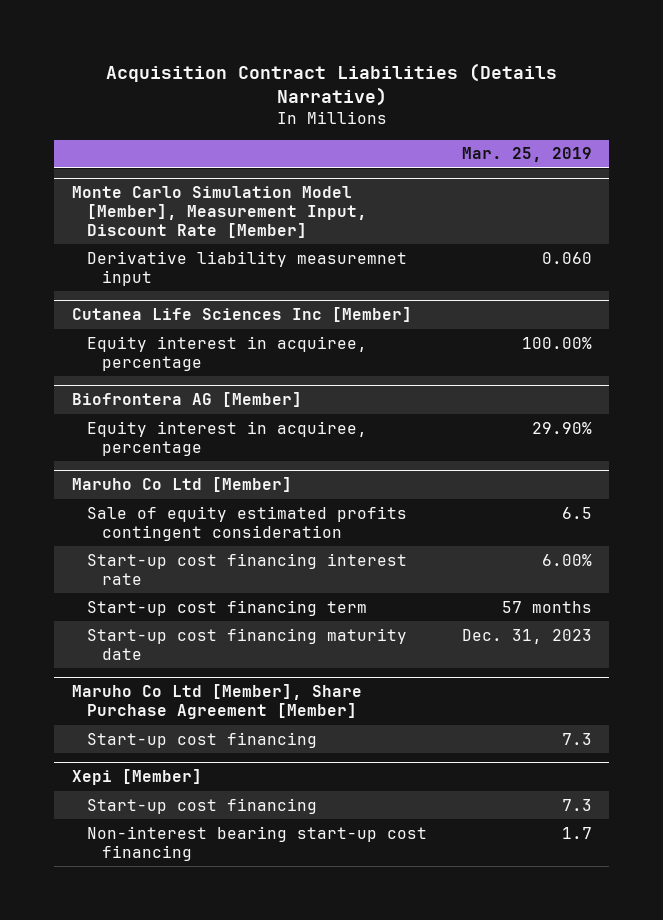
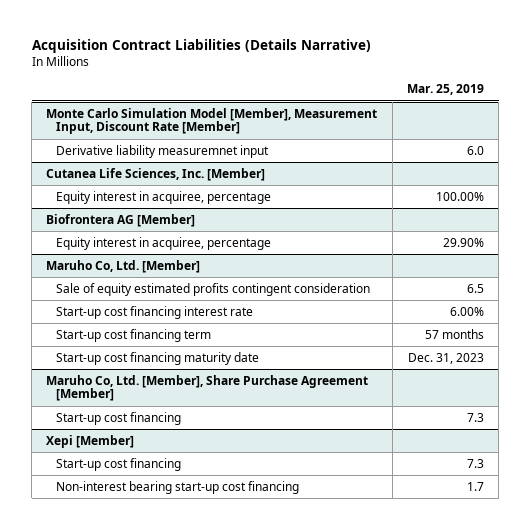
@ Monte Carlo Simulation Model [Member], Measurement Input, Discount Rate [Member]
- Derivative liability measuremnet input | 0.060
- Cutanea Life Sciences Inc [Member]
@ Monte Carlo Simulation Model [Member], Measurement Input, Discount Rate [Member]
+ Derivative liability measuremnet input | 6.0
+ Cutanea Life Sciences, Inc. [Member]
- Maruho Co Ltd [Member]
+ Maruho Co, Ltd. [Member]
- Maruho Co Ltd [Member], Share Purchase Agreement [Member]
+ Maruho Co, Ltd. [Member], Share Purchase Agreement [Member]

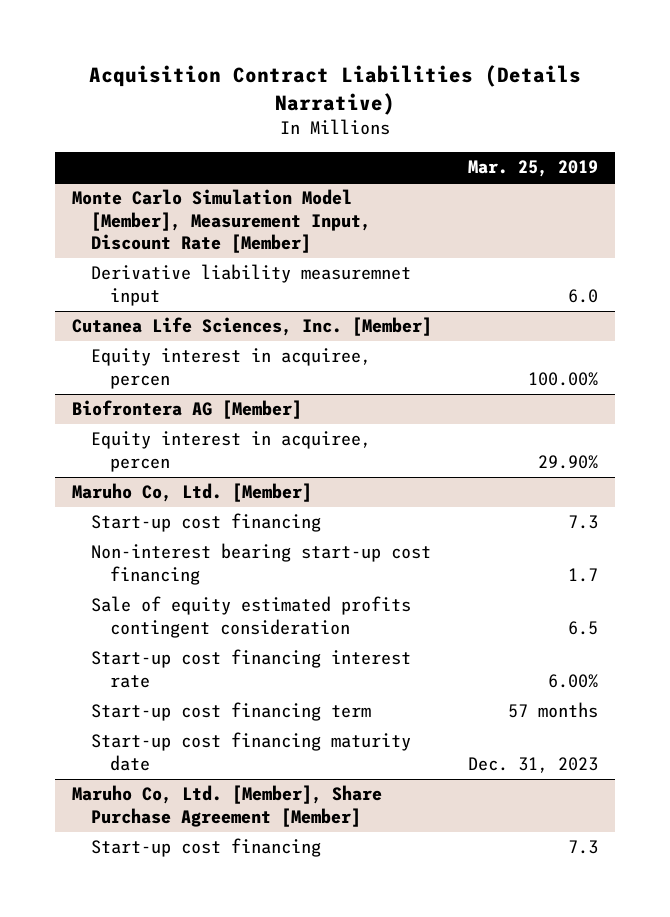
@ Cutanea Life Sciences, Inc. [Member]
- Equity interest in acquiree, percentage | 100.00%
+ Equity interest in acquiree, percen | 100.00%
@ Biofrontera AG [Member]
- Equity interest in acquiree, percentage | 29.90%
+ Equity interest in acquiree, percen | 29.90%
@ Maruho Co, Ltd. [Member]
+ Start-up cost financing | 7.3
+ Non-interest bearing start-up cost financing | 1.7
- Xepi [Member]
- Start-up cost financing | 7.3
- Non-interest bearing start-up cost financing | 1.7

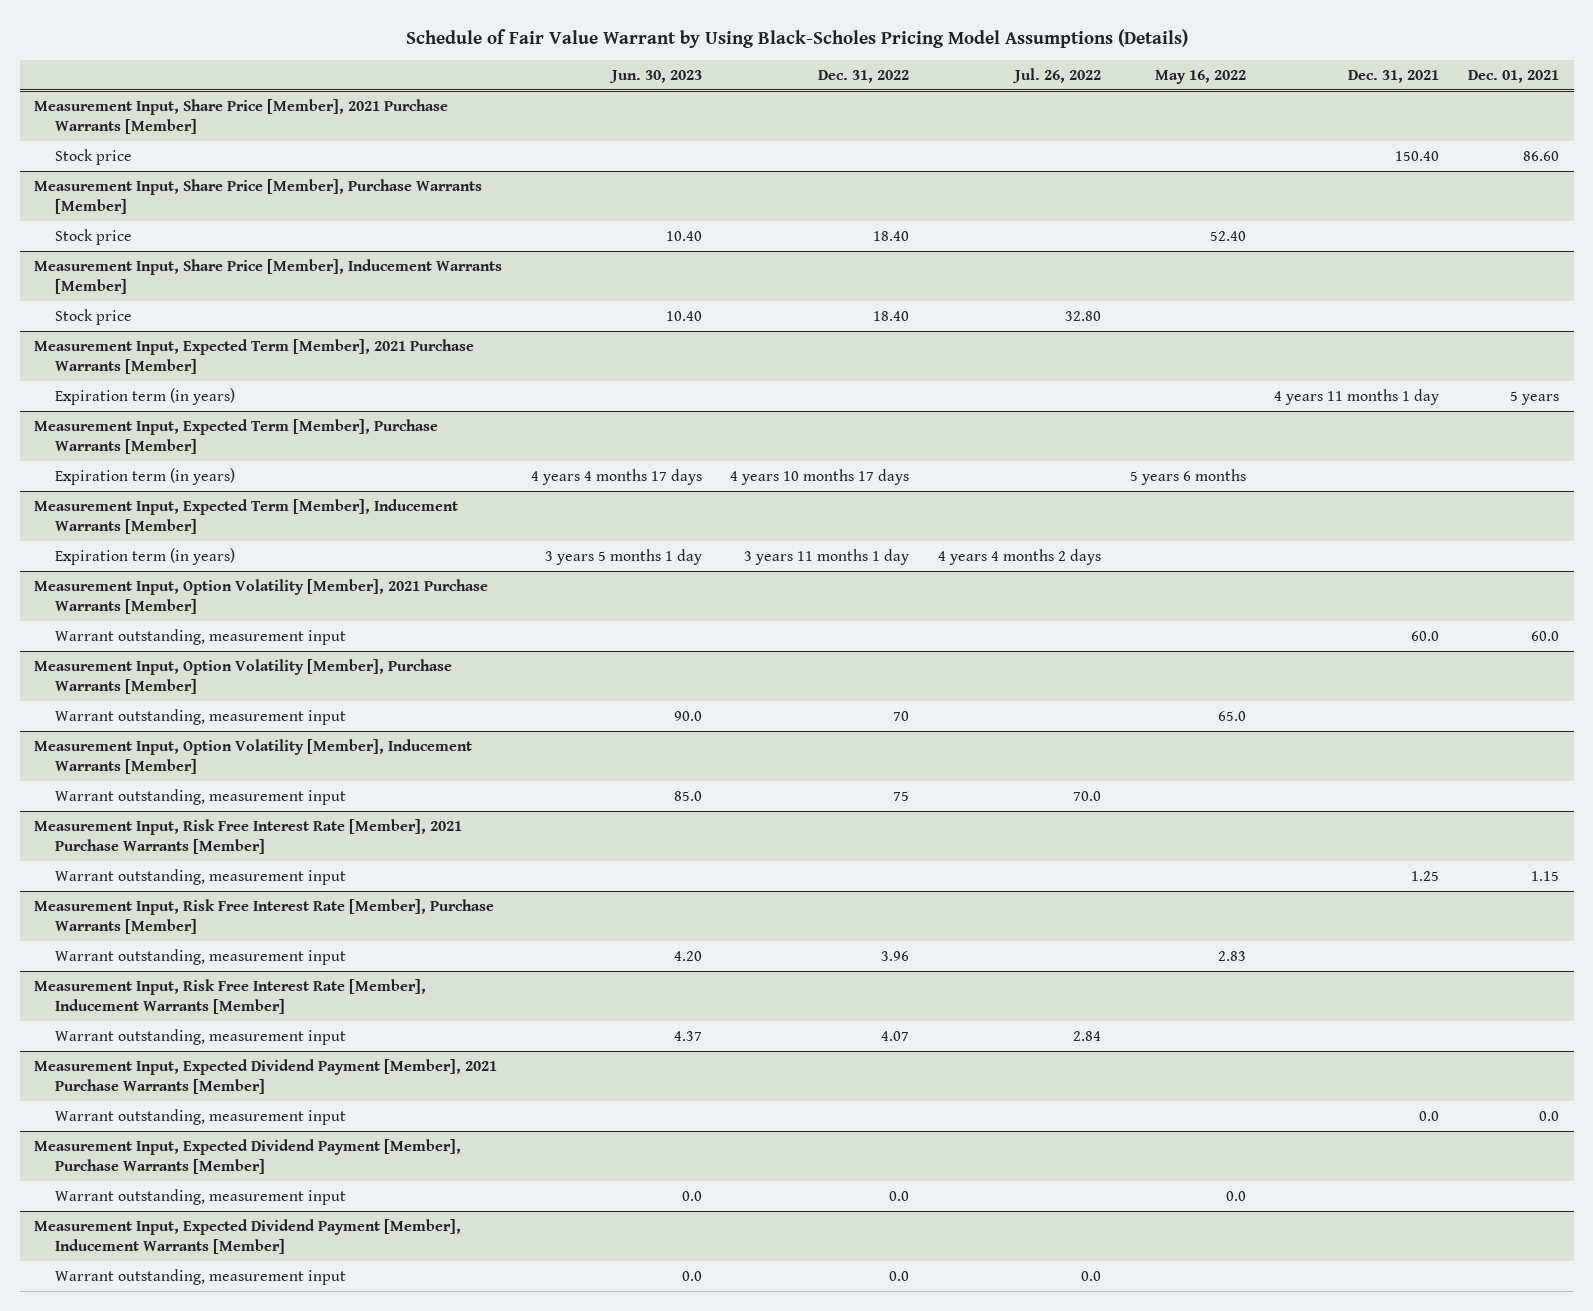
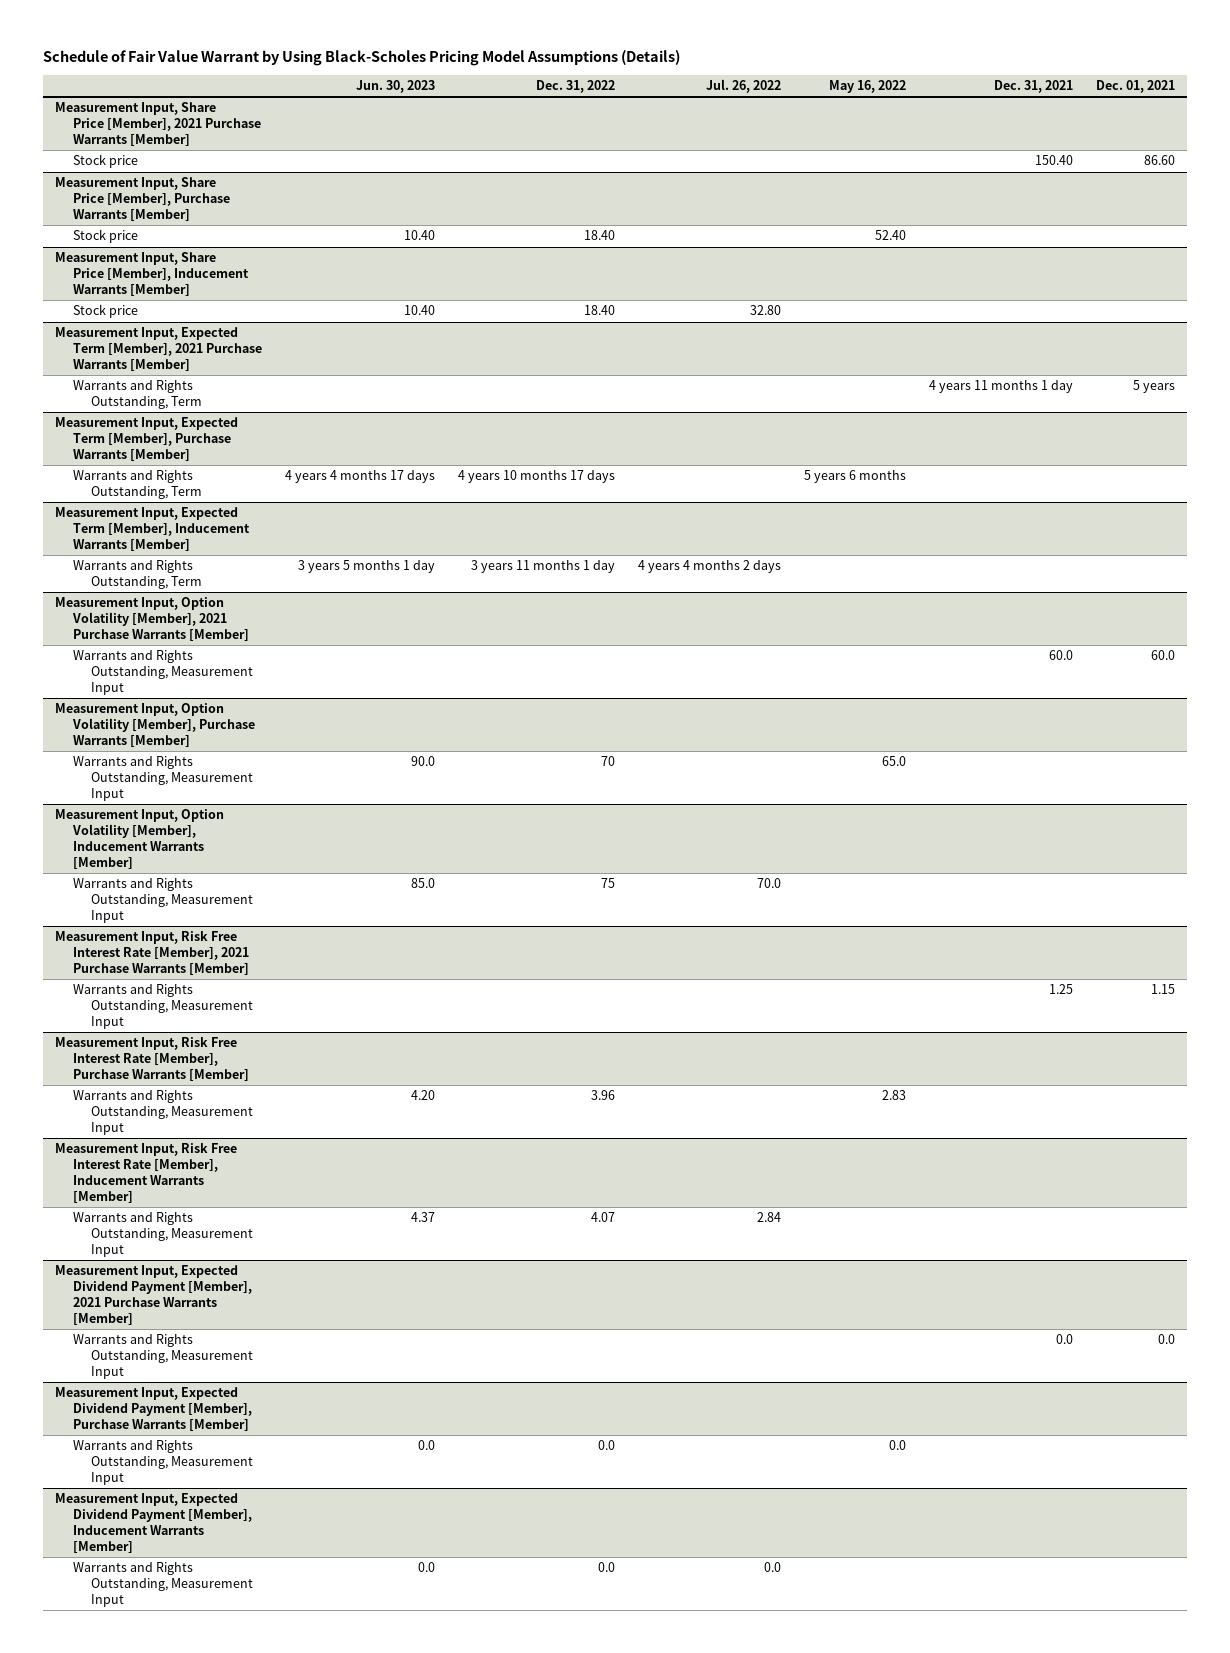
@ Measurement Input, Expected Term [Member], 2021 Purchase Warrants [Member]
- Expiration term (in years) | | | | | 4 years 11 months 1 day | 5 years
+ Warrants and Rights Outstanding, Term | | | | | 4 years 11 months 1 day | 5 years
@ Measurement Input, Expected Term [Member], Purchase Warrants [Member]
- Expiration term (in years) | 4 years 4 months 17 days | 4 years 10 months 17 days | | 5 years 6 months | |
+ Warrants and Rights Outstanding, Term | 4 years 4 months 17 days | 4 years 10 months 17 days | | 5 years 6 months | |
@ Measurement Input, Expected Term [Member], Inducement Warrants [Member]
- Expiration term (in years) | 3 years 5 months 1 day | 3 years 11 months 1 day | 4 years 4 months 2 days | | |
+ Warrants and Rights Outstanding, Term | 3 years 5 months 1 day | 3 years 11 months 1 day | 4 years 4 months 2 days | | |
@ Measurement Input, Option Volatility [Member], 2021 Purchase Warrants [Member]
- Warrant outstanding, measurement input | | | | | 60.0 | 60.0
+ Warrants and Rights Outstanding, Measurement Input | | | | | 60.0 | 60.0
@ Measurement Input, Option Volatility [Member], Purchase Warrants [Member]
- Warrant outstanding, measurement input | 90.0 | 70 | | 65.0 | |
+ Warrants and Rights Outstanding, Measurement Input | 90.0 | 70 | | 65.0 | |
@ Measurement Input, Option Volatility [Member], Inducement Warrants [Member]
- Warrant outstanding, measurement input | 85.0 | 75 | 70.0 | | |
+ Warrants and Rights Outstanding, Measurement Input | 85.0 | 75 | 70.0 | | |
@ Measurement Input, Risk Free Interest Rate [Member], 2021 Purchase Warrants [Member]
- Warrant outstanding, measurement input | | | | | 1.25 | 1.15
+ Warrants and Rights Outstanding, Measurement Input | | | | | 1.25 | 1.15
@ Measurement Input, Risk Free Interest Rate [Member], Purchase Warrants [Member]
- Warrant outstanding, measurement input | 4.20 | 3.96 | | 2.83 | |
+ Warrants and Rights Outstanding, Measurement Input | 4.20 | 3.96 | | 2.83 | |
@ Measurement Input, Risk Free Interest Rate [Member], Inducement Warrants [Member]
- Warrant outstanding, measurement input | 4.37 | 4.07 | 2.84 | | |
+ Warrants and Rights Outstanding, Measurement Input | 4.37 | 4.07 | 2.84 | | |
@ Measurement Input, Expected Dividend Payment [Member], 2021 Purchase Warrants [Member]
- Warrant outstanding, measurement input | | | | | 0.0 | 0.0
+ Warrants and Rights Outstanding, Measurement Input | | | | | 0.0 | 0.0
@ Measurement Input, Expected Dividend Payment [Member], Purchase Warrants [Member]
- Warrant outstanding, measurement input | 0.0 | 0.0 | | 0.0 | |
+ Warrants and Rights Outstanding, Measurement Input | 0.0 | 0.0 | | 0.0 | |
@ Measurement Input, Expected Dividend Payment [Member], Inducement Warrants [Member]
- Warrant outstanding, measurement input | 0.0 | 0.0 | 0.0 | | |
+ Warrants and Rights Outstanding, Measurement Input | 0.0 | 0.0 | 0.0 | | |

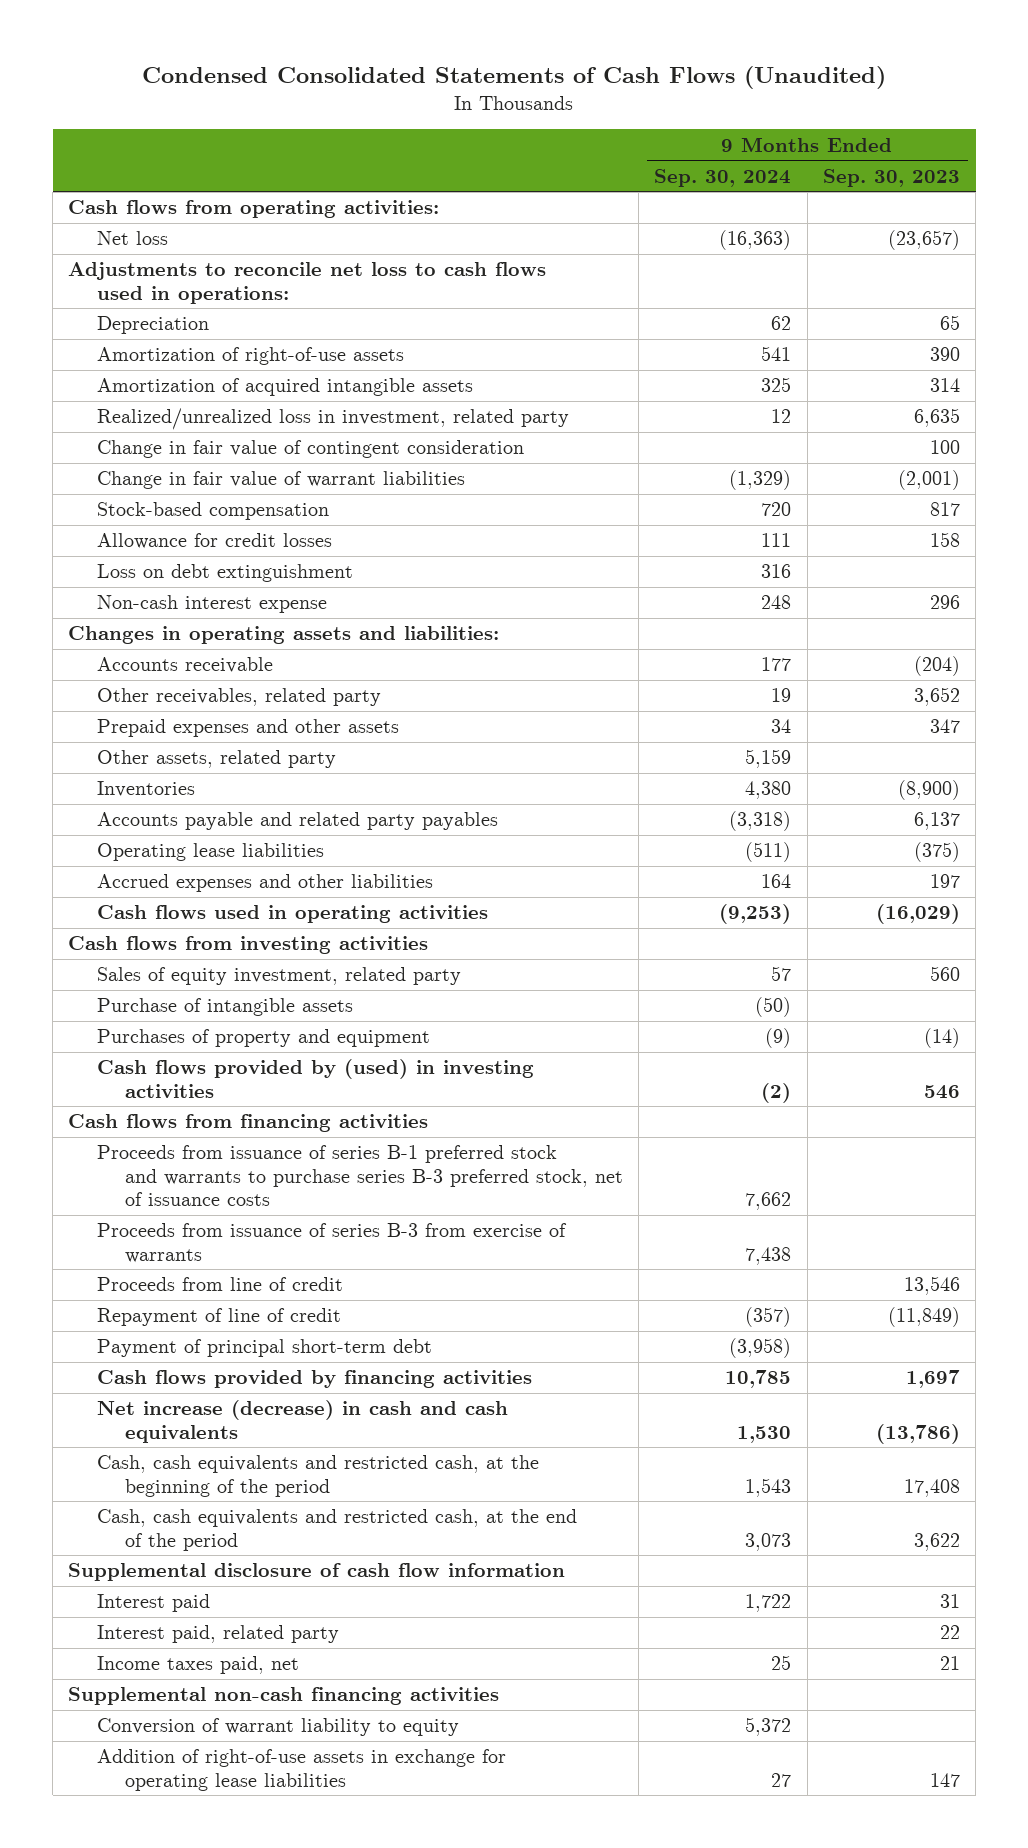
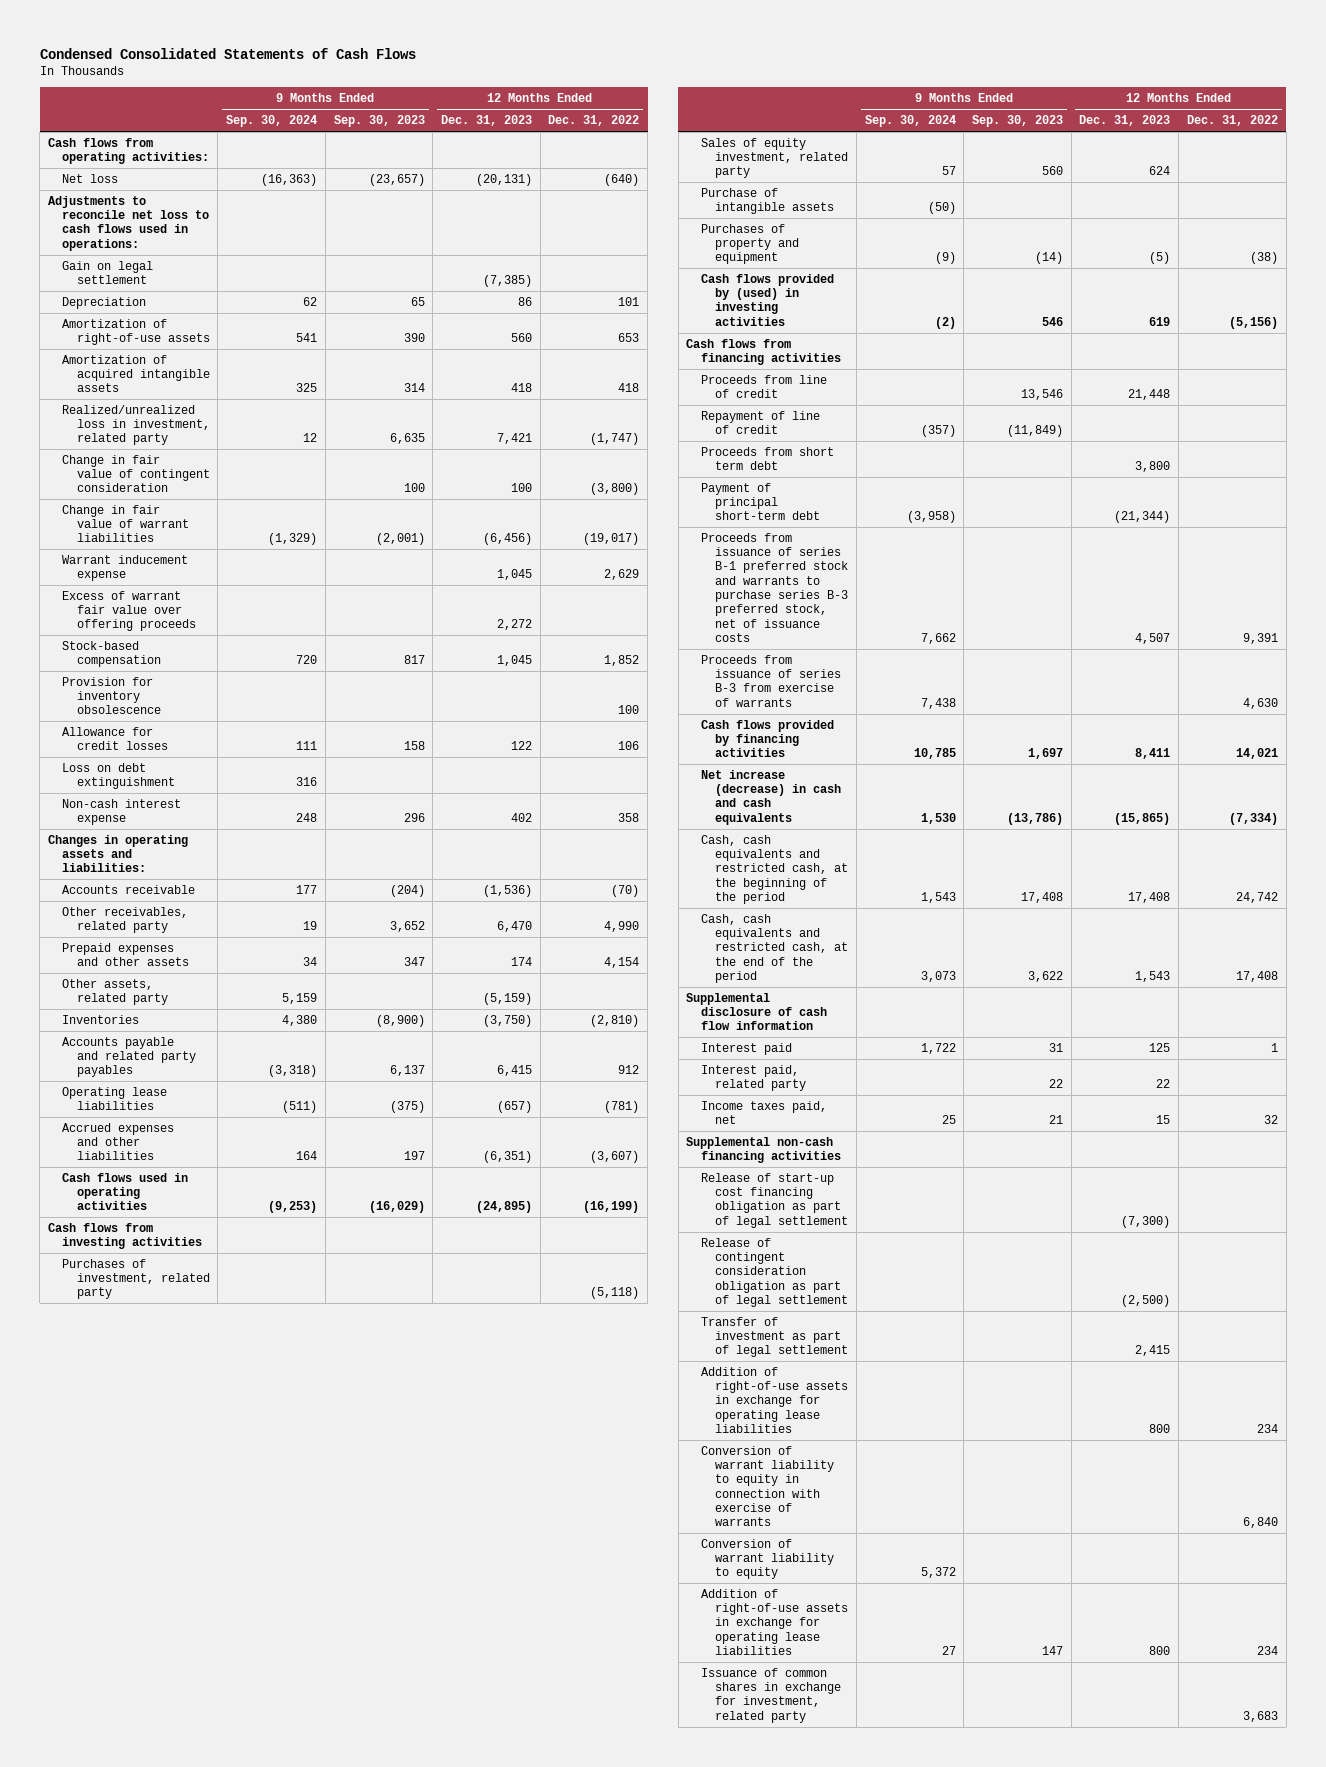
- Condensed Consolidated Statements of Cash Flows (Unaudited)
+ Condensed Consolidated Statements of Cash Flows
- | 9 Months Ended Sep. 30, 2024 | 9 Months Ended Sep. 30, 2023
+ | 9 Months Ended Sep. 30, 2024 | 9 Months Ended Sep. 30, 2023 | 12 Months Ended Dec. 31, 2023 | 12 Months Ended Dec. 31, 2022
+ Gain on legal settlement | | | (7,385) |
+ Warrant inducement expense | | | 1,045 | 2,629
+ Excess of warrant fair value over offering proceeds | | | 2,272 |
+ Provision for inventory obsolescence | | | | 100
+ Purchases of investment, related party | | | | (5,118)
+ Proceeds from short term debt | | | 3,800 |
moved down: Proceeds from issuance of series B-1 preferred stock and warrants to purchase series B-3 preferred stock, net of issuance costs | 7,662 | | 4,507 | 9,391
moved down: Proceeds from issuance of series B-3 from exercise of warrants | 7,438 | | | 4,630
+ Release of start-up cost financing obligation as part of legal settlement | | | (7,300) |
+ Release of contingent consideration obligation as part of legal settlement | | | (2,500) |
+ Transfer of investment as part of legal settlement | | | 2,415 |
+ Addition of right-of-use assets in exchange for operating lease liabilities | | | 800 | 234
+ Conversion of warrant liability to equity in connection with exercise of warrants | | | | 6,840
+ Issuance of common shares in exchange for investment, related party | | | | 3,683

